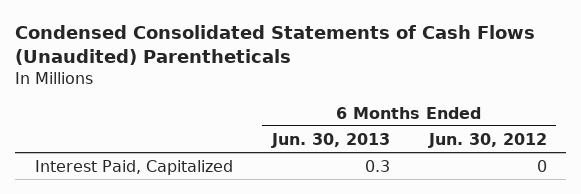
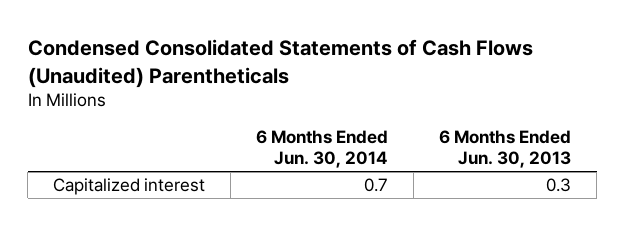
- | 6 Months Ended Jun. 30, 2013 | 6 Months Ended Jun. 30, 2012
+ | 6 Months Ended Jun. 30, 2014 | 6 Months Ended Jun. 30, 2013
- Interest Paid, Capitalized | 0.3 | 0
+ Capitalized interest | 0.7 | 0.3

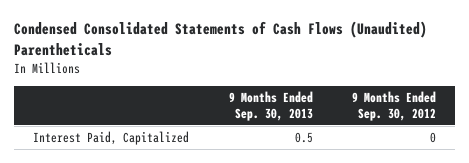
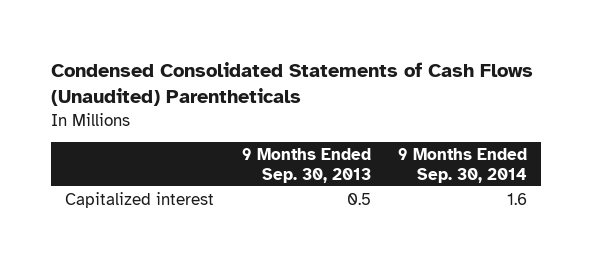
- | 9 Months Ended Sep. 30, 2013 | 9 Months Ended Sep. 30, 2012
+ | 9 Months Ended Sep. 30, 2013 | 9 Months Ended Sep. 30, 2014
- Interest Paid, Capitalized | 0.5 | 0
+ Capitalized interest | 0.5 | 1.6

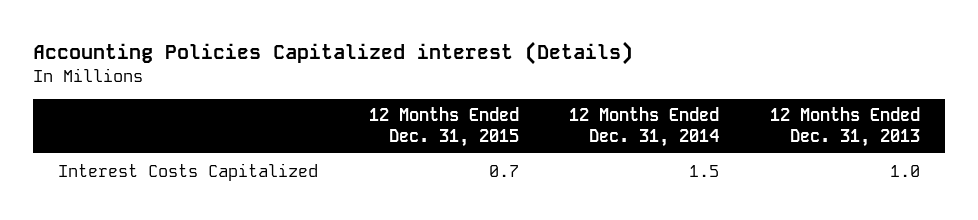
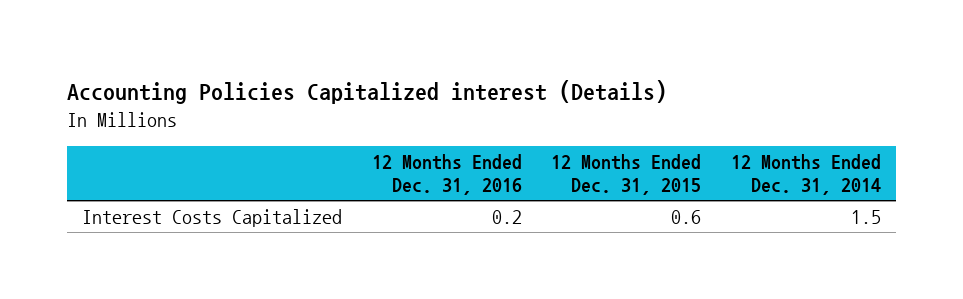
- | 12 Months Ended Dec. 31, 2015 | 12 Months Ended Dec. 31, 2014 | 12 Months Ended Dec. 31, 2013
+ | 12 Months Ended Dec. 31, 2016 | 12 Months Ended Dec. 31, 2015 | 12 Months Ended Dec. 31, 2014
- Interest Costs Capitalized | 0.7 | 1.5 | 1.0
+ Interest Costs Capitalized | 0.2 | 0.6 | 1.5

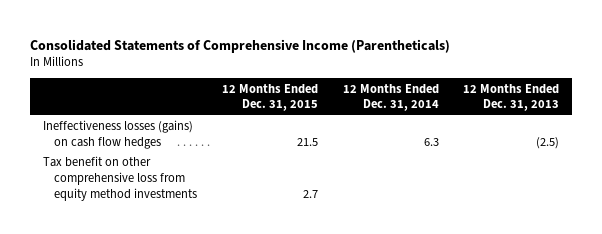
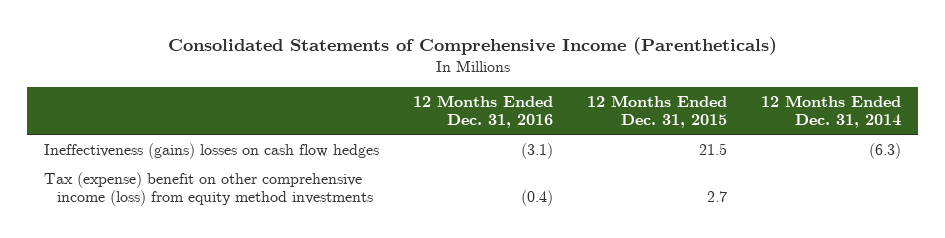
- | 12 Months Ended Dec. 31, 2015 | 12 Months Ended Dec. 31, 2014 | 12 Months Ended Dec. 31, 2013
+ | 12 Months Ended Dec. 31, 2016 | 12 Months Ended Dec. 31, 2015 | 12 Months Ended Dec. 31, 2014
- Ineffectiveness losses (gains) on cash flow hedges | 21.5 | 6.3 | (2.5)
- Tax benefit on other comprehensive loss from equity method investments | 2.7 | |
+ Ineffectiveness (gains) losses on cash flow hedges | (3.1) | 21.5 | (6.3)
+ Tax (expense) benefit on other comprehensive income (loss) from equity method investments | (0.4) | 2.7 |

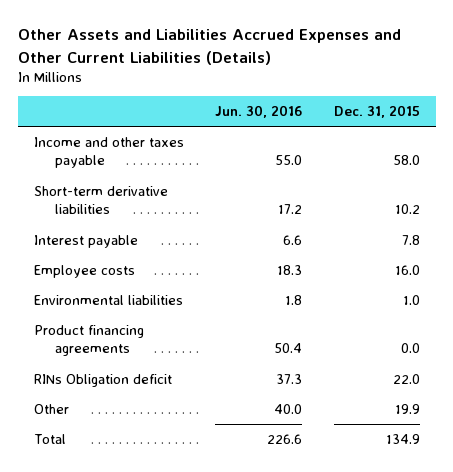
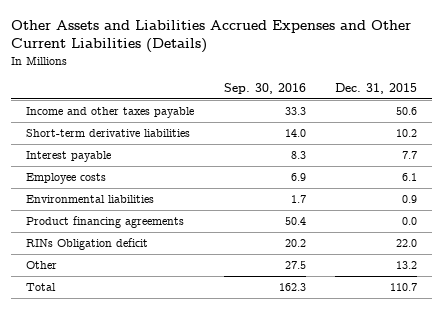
- | Jun. 30, 2016 | Dec. 31, 2015
+ | Sep. 30, 2016 | Dec. 31, 2015
- Income and other taxes payable | 55.0 | 58.0
+ Income and other taxes payable | 33.3 | 50.6
- Interest payable | 6.6 | 7.8
- Employee costs | 18.3 | 16.0
- Environmental liabilities | 1.8 | 1.0
+ Interest payable | 8.3 | 7.7
+ Employee costs | 6.9 | 6.1
+ Environmental liabilities | 1.7 | 0.9
- Other | 40.0 | 19.9
- Total | 226.6 | 134.9
+ Other | 27.5 | 13.2
+ Total | 162.3 | 110.7

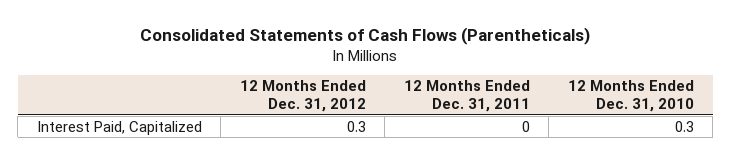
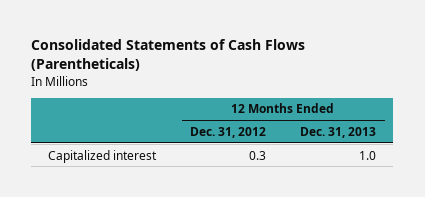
- | 12 Months Ended Dec. 31, 2012 | 12 Months Ended Dec. 31, 2011 | 12 Months Ended Dec. 31, 2010
+ | 12 Months Ended Dec. 31, 2012 | 12 Months Ended Dec. 31, 2013
- Interest Paid, Capitalized | 0.3 | 0 | 0.3
+ Capitalized interest | 0.3 | 1.0

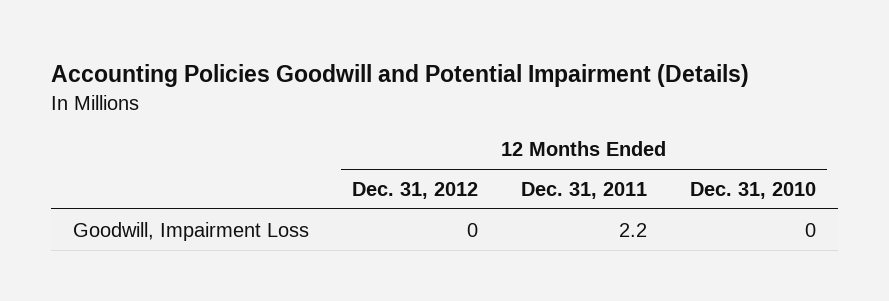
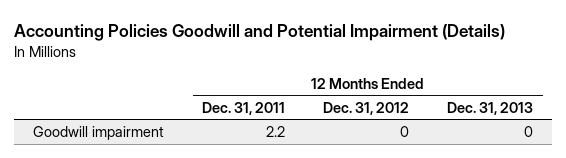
- | 12 Months Ended Dec. 31, 2012 | 12 Months Ended Dec. 31, 2011 | 12 Months Ended Dec. 31, 2010
+ | 12 Months Ended Dec. 31, 2011 | 12 Months Ended Dec. 31, 2012 | 12 Months Ended Dec. 31, 2013
- Goodwill, Impairment Loss | 0 | 2.2 | 0
+ Goodwill impairment | 2.2 | 0 | 0

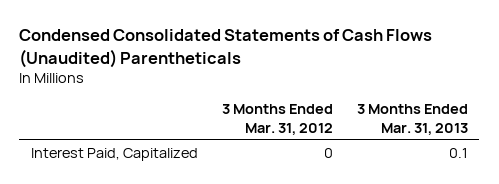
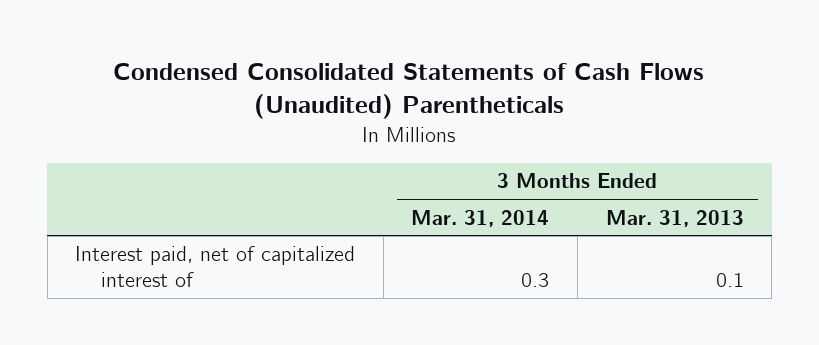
- | 3 Months Ended Mar. 31, 2012 | 3 Months Ended Mar. 31, 2013
+ | 3 Months Ended Mar. 31, 2014 | 3 Months Ended Mar. 31, 2013
- Interest Paid, Capitalized | 0 | 0.1
+ Interest paid, net of capitalized interest of | 0.3 | 0.1

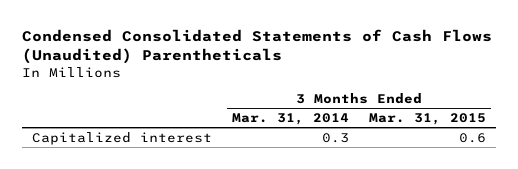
- | 3 Months Ended Mar. 31, 2014 | 3 Months Ended Mar. 31, 2013
+ | 3 Months Ended Mar. 31, 2014 | 3 Months Ended Mar. 31, 2015
- Interest paid, net of capitalized interest of | 0.3 | 0.1
+ Capitalized interest | 0.3 | 0.6

